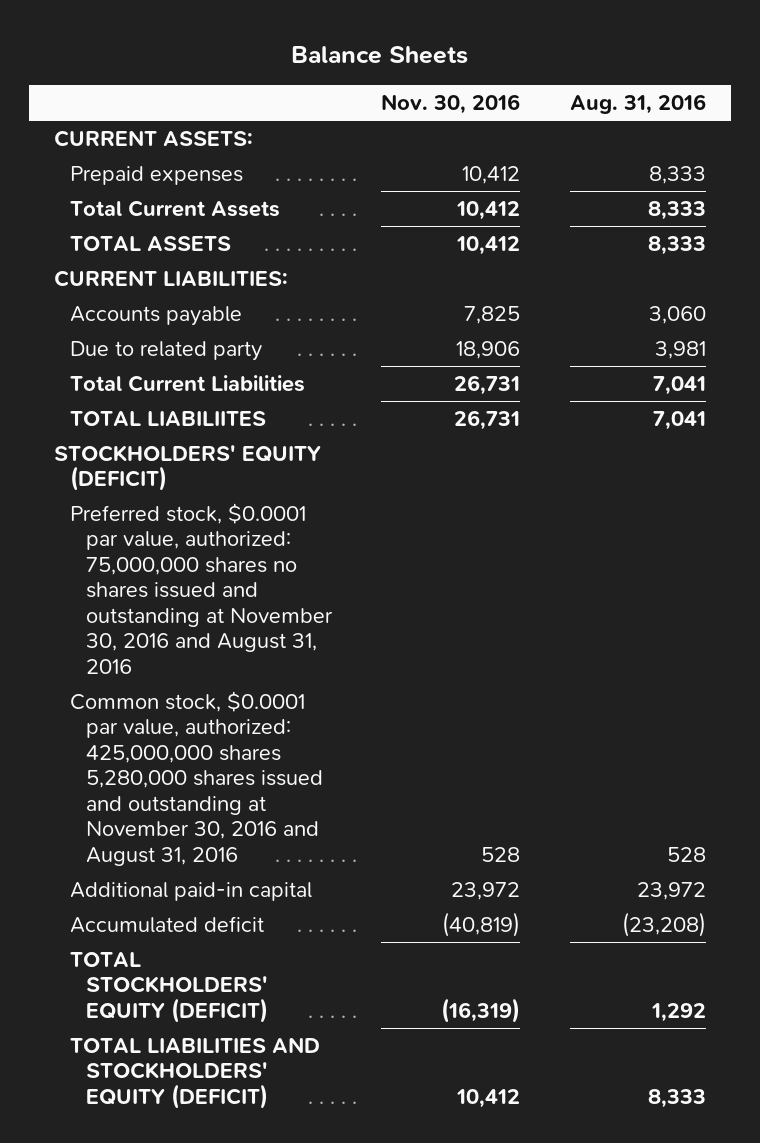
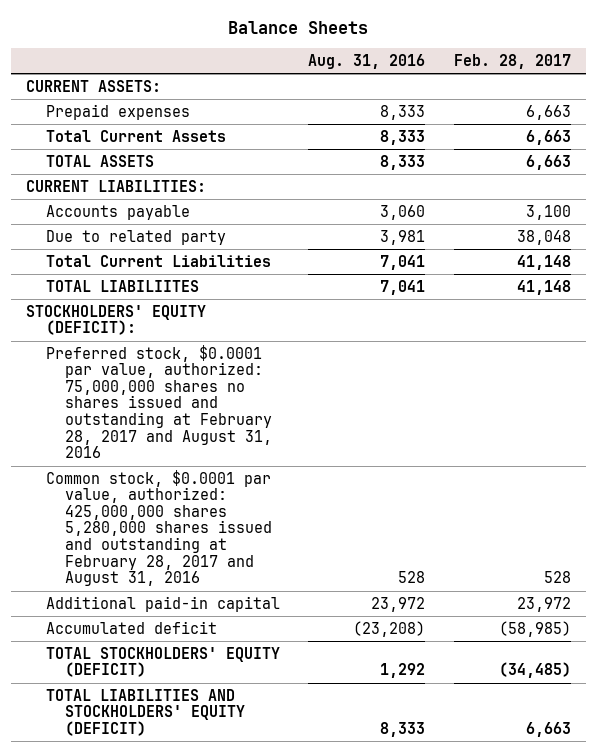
- | Nov. 30, 2016 | Aug. 31, 2016
+ | Aug. 31, 2016 | Feb. 28, 2017
- STOCKHOLDERS' EQUITY (DEFICIT)
- Preferred stock, $0.0001 par value, authorized: 75,000,000 shares no shares issued and outstanding at November 30, 2016 and August 31, 2016
- Common stock, $0.0001 par value, authorized: 425,000,000 shares 5,280,000 shares issued and outstanding at November 30, 2016 and August 31, 2016 | 528 | 528
+ STOCKHOLDERS' EQUITY (DEFICIT):
+ Preferred stock, $0.0001 par value, authorized: 75,000,000 shares no shares issued and outstanding at February 28, 2017 and August 31, 2016
+ Common stock, $0.0001 par value, authorized: 425,000,000 shares 5,280,000 shares issued and outstanding at February 28, 2017 and August 31, 2016 | 528 | 528

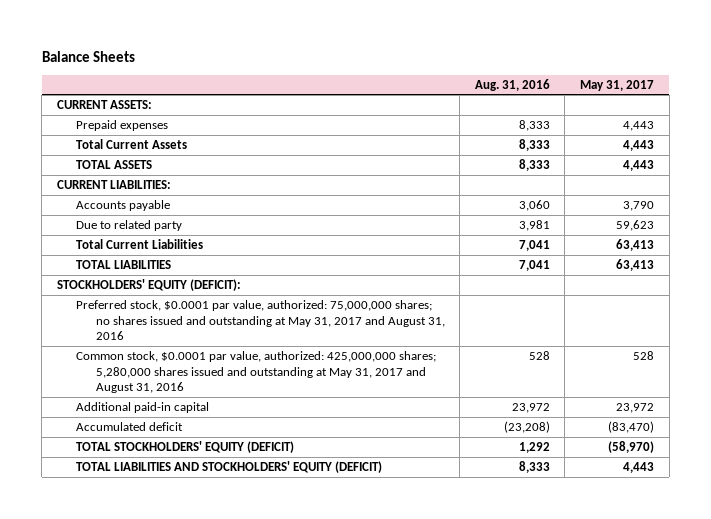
- | Aug. 31, 2016 | Feb. 28, 2017
+ | Aug. 31, 2016 | May 31, 2017
- TOTAL LIABILIITES | 7,041 | 41,148
+ TOTAL LIABILITIES | 7,041 | 63,413
- Preferred stock, $0.0001 par value, authorized: 75,000,000 shares no shares issued and outstanding at February 28, 2017 and August 31, 2016
- Common stock, $0.0001 par value, authorized: 425,000,000 shares 5,280,000 shares issued and outstanding at February 28, 2017 and August 31, 2016 | 528 | 528
+ Preferred stock, $0.0001 par value, authorized: 75,000,000 shares; no shares issued and outstanding at May 31, 2017 and August 31, 2016
+ Common stock, $0.0001 par value, authorized: 425,000,000 shares; 5,280,000 shares issued and outstanding at May 31, 2017 and August 31, 2016 | 528 | 528

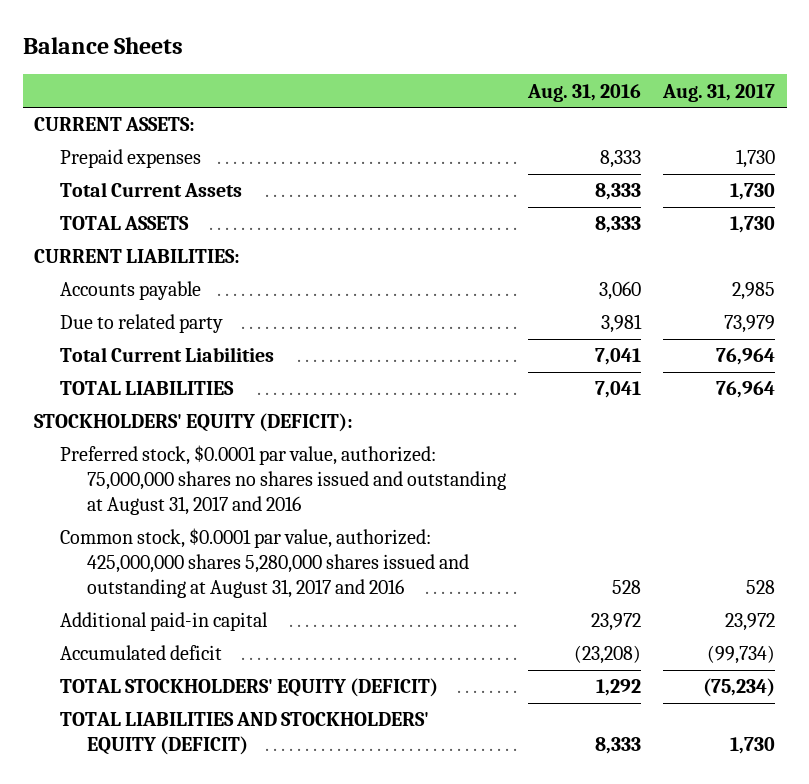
- | Aug. 31, 2016 | May 31, 2017
+ | Aug. 31, 2016 | Aug. 31, 2017
- Preferred stock, $0.0001 par value, authorized: 75,000,000 shares; no shares issued and outstanding at May 31, 2017 and August 31, 2016
- Common stock, $0.0001 par value, authorized: 425,000,000 shares; 5,280,000 shares issued and outstanding at May 31, 2017 and August 31, 2016 | 528 | 528
+ Preferred stock, $0.0001 par value, authorized: 75,000,000 shares no shares issued and outstanding at August 31, 2017 and 2016
+ Common stock, $0.0001 par value, authorized: 425,000,000 shares 5,280,000 shares issued and outstanding at August 31, 2017 and 2016 | 528 | 528

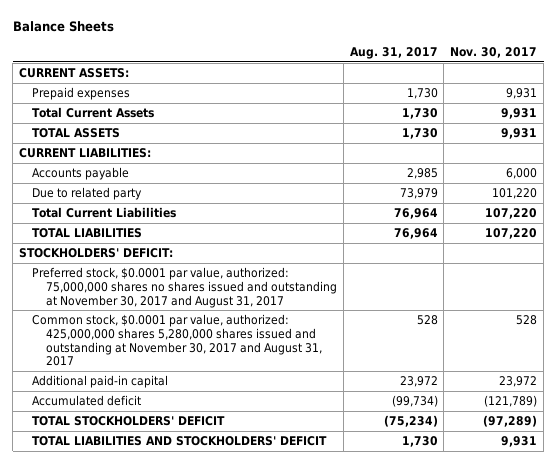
- | Aug. 31, 2016 | Aug. 31, 2017
+ | Aug. 31, 2017 | Nov. 30, 2017
- STOCKHOLDERS' EQUITY (DEFICIT):
- Preferred stock, $0.0001 par value, authorized: 75,000,000 shares no shares issued and outstanding at August 31, 2017 and 2016
- Common stock, $0.0001 par value, authorized: 425,000,000 shares 5,280,000 shares issued and outstanding at August 31, 2017 and 2016 | 528 | 528
+ STOCKHOLDERS' DEFICIT:
+ Preferred stock, $0.0001 par value, authorized: 75,000,000 shares no shares issued and outstanding at November 30, 2017 and August 31, 2017
+ Common stock, $0.0001 par value, authorized: 425,000,000 shares 5,280,000 shares issued and outstanding at November 30, 2017 and August 31, 2017 | 528 | 528
- TOTAL STOCKHOLDERS' EQUITY (DEFICIT) | 1,292 | (75,234)
- TOTAL LIABILITIES AND STOCKHOLDERS' EQUITY (DEFICIT) | 8,333 | 1,730
+ TOTAL STOCKHOLDERS' DEFICIT | (75,234) | (97,289)
+ TOTAL LIABILITIES AND STOCKHOLDERS' DEFICIT | 1,730 | 9,931

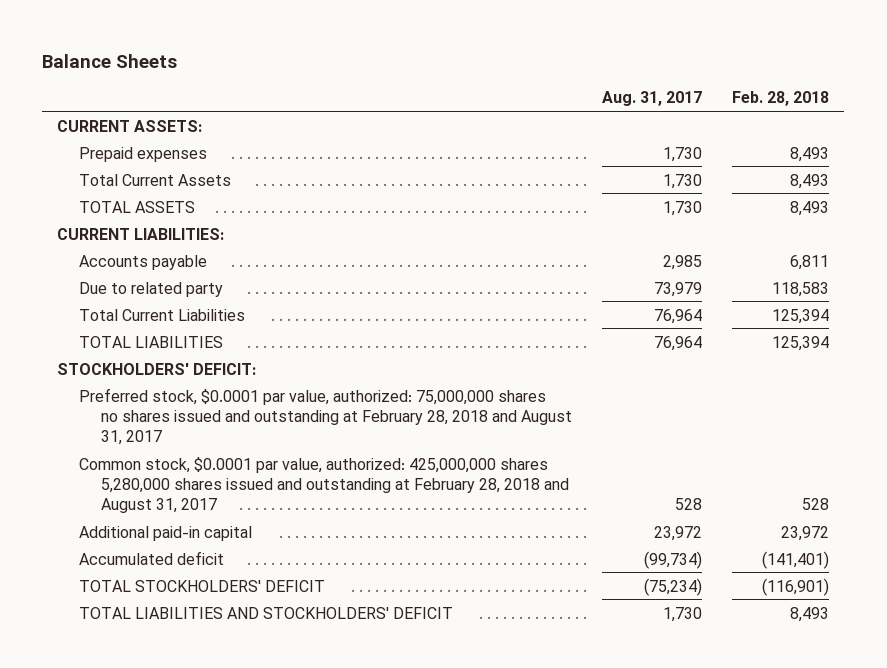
- | Aug. 31, 2017 | Nov. 30, 2017
+ | Aug. 31, 2017 | Feb. 28, 2018
- Preferred stock, $0.0001 par value, authorized: 75,000,000 shares no shares issued and outstanding at November 30, 2017 and August 31, 2017
- Common stock, $0.0001 par value, authorized: 425,000,000 shares 5,280,000 shares issued and outstanding at November 30, 2017 and August 31, 2017 | 528 | 528
+ Preferred stock, $0.0001 par value, authorized: 75,000,000 shares no shares issued and outstanding at February 28, 2018 and August 31, 2017
+ Common stock, $0.0001 par value, authorized: 425,000,000 shares 5,280,000 shares issued and outstanding at February 28, 2018 and August 31, 2017 | 528 | 528

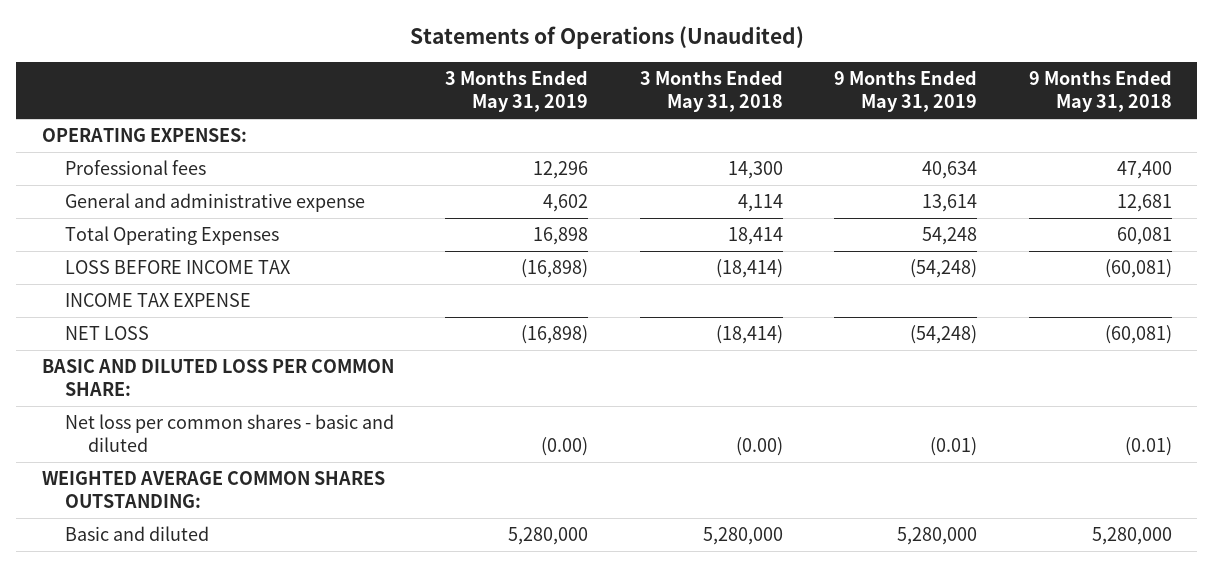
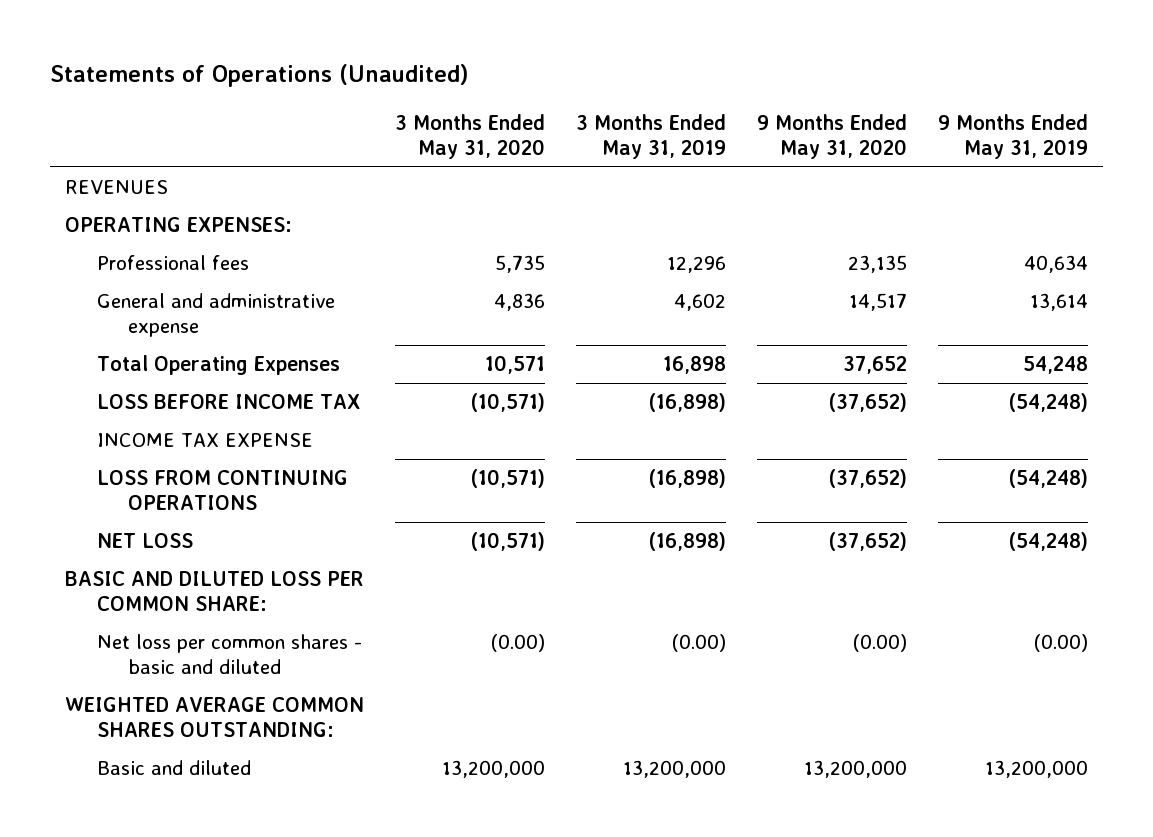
- | 3 Months Ended May 31, 2019 | 3 Months Ended May 31, 2018 | 9 Months Ended May 31, 2019 | 9 Months Ended May 31, 2018
+ | 3 Months Ended May 31, 2020 | 3 Months Ended May 31, 2019 | 9 Months Ended May 31, 2020 | 9 Months Ended May 31, 2019
+ REVENUES
+ LOSS FROM CONTINUING OPERATIONS | (10,571) | (16,898) | (37,652) | (54,248)
- Net loss per common shares - basic and diluted | (0.00) | (0.00) | (0.01) | (0.01)
+ Net loss per common shares - basic and diluted | (0.00) | (0.00) | (0.00) | (0.00)
- Basic and diluted | 5,280,000 | 5,280,000 | 5,280,000 | 5,280,000
+ Basic and diluted | 13,200,000 | 13,200,000 | 13,200,000 | 13,200,000

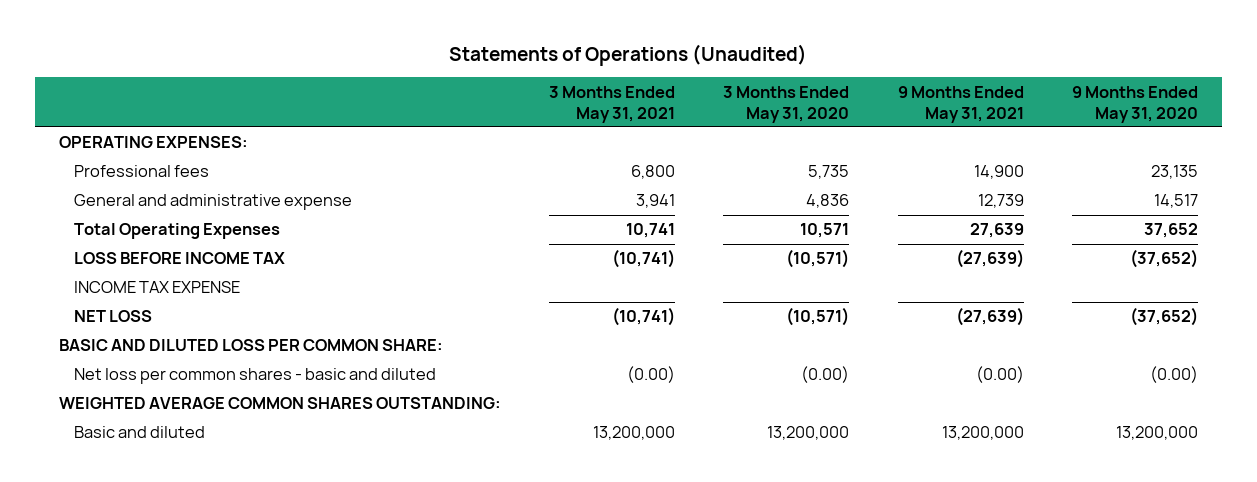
- | 3 Months Ended May 31, 2020 | 3 Months Ended May 31, 2019 | 9 Months Ended May 31, 2020 | 9 Months Ended May 31, 2019
+ | 3 Months Ended May 31, 2021 | 3 Months Ended May 31, 2020 | 9 Months Ended May 31, 2021 | 9 Months Ended May 31, 2020
- REVENUES
- LOSS FROM CONTINUING OPERATIONS | (10,571) | (16,898) | (37,652) | (54,248)

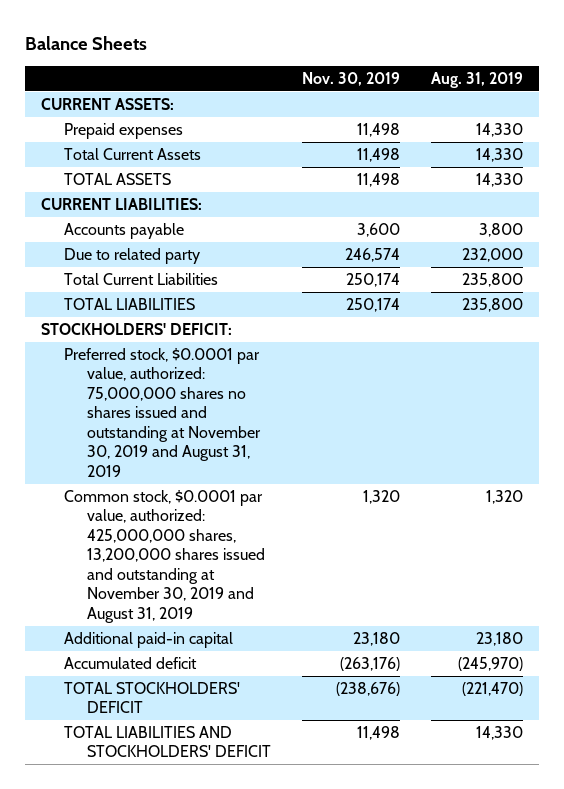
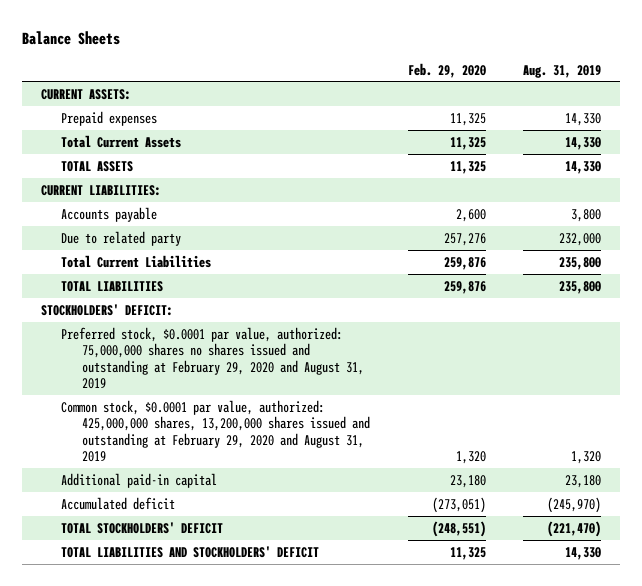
- | Nov. 30, 2019 | Aug. 31, 2019
+ | Feb. 29, 2020 | Aug. 31, 2019
- Preferred stock, $0.0001 par value, authorized: 75,000,000 shares no shares issued and outstanding at November 30, 2019 and August 31, 2019
- Common stock, $0.0001 par value, authorized: 425,000,000 shares, 13,200,000 shares issued and outstanding at November 30, 2019 and August 31, 2019 | 1,320 | 1,320
+ Preferred stock, $0.0001 par value, authorized: 75,000,000 shares no shares issued and outstanding at February 29, 2020 and August 31, 2019
+ Common stock, $0.0001 par value, authorized: 425,000,000 shares, 13,200,000 shares issued and outstanding at February 29, 2020 and August 31, 2019 | 1,320 | 1,320

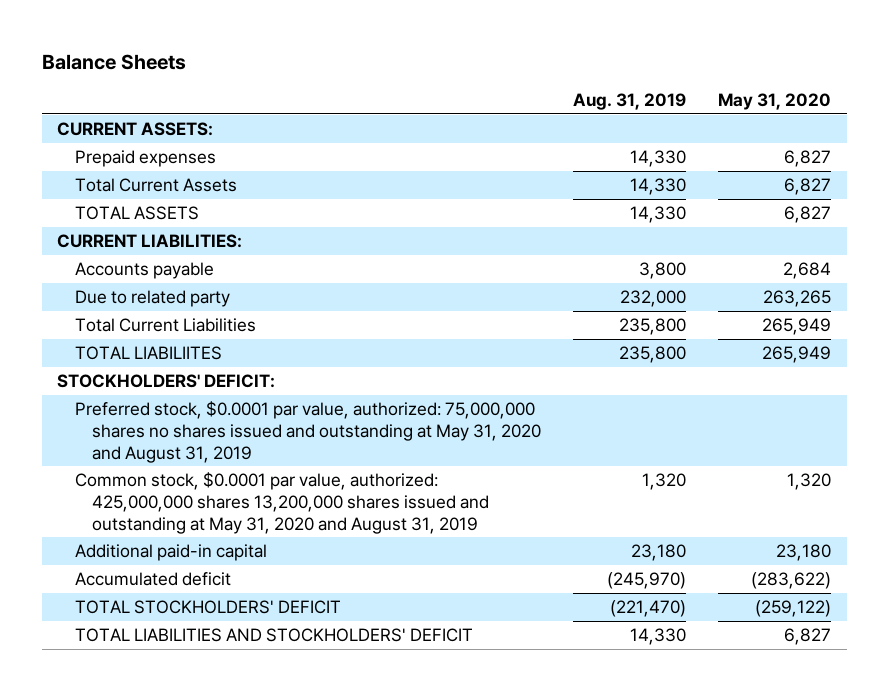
- | Feb. 29, 2020 | Aug. 31, 2019
+ | Aug. 31, 2019 | May 31, 2020
- TOTAL LIABILITIES | 259,876 | 235,800
+ TOTAL LIABILIITES | 235,800 | 265,949
- Preferred stock, $0.0001 par value, authorized: 75,000,000 shares no shares issued and outstanding at February 29, 2020 and August 31, 2019
- Common stock, $0.0001 par value, authorized: 425,000,000 shares, 13,200,000 shares issued and outstanding at February 29, 2020 and August 31, 2019 | 1,320 | 1,320
+ Preferred stock, $0.0001 par value, authorized: 75,000,000 shares no shares issued and outstanding at May 31, 2020 and August 31, 2019
+ Common stock, $0.0001 par value, authorized: 425,000,000 shares 13,200,000 shares issued and outstanding at May 31, 2020 and August 31, 2019 | 1,320 | 1,320

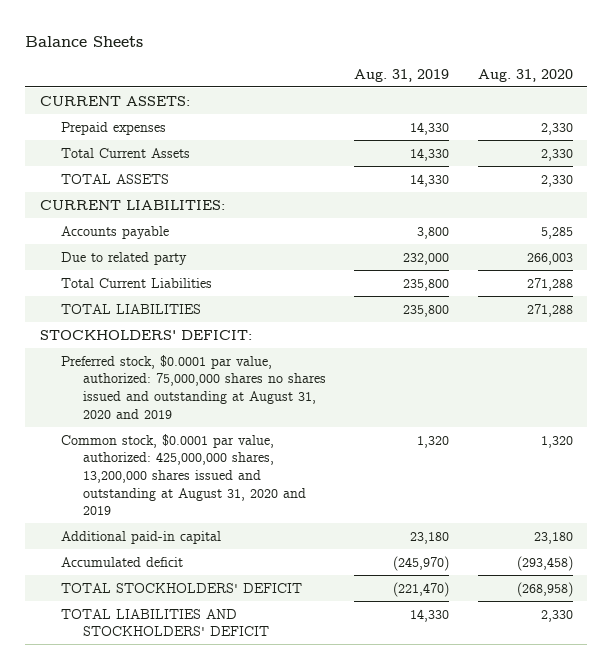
- | Aug. 31, 2019 | May 31, 2020
+ | Aug. 31, 2019 | Aug. 31, 2020
- TOTAL LIABILIITES | 235,800 | 265,949
+ TOTAL LIABILITIES | 235,800 | 271,288
- Preferred stock, $0.0001 par value, authorized: 75,000,000 shares no shares issued and outstanding at May 31, 2020 and August 31, 2019
- Common stock, $0.0001 par value, authorized: 425,000,000 shares 13,200,000 shares issued and outstanding at May 31, 2020 and August 31, 2019 | 1,320 | 1,320
+ Preferred stock, $0.0001 par value, authorized: 75,000,000 shares no shares issued and outstanding at August 31, 2020 and 2019
+ Common stock, $0.0001 par value, authorized: 425,000,000 shares, 13,200,000 shares issued and outstanding at August 31, 2020 and 2019 | 1,320 | 1,320

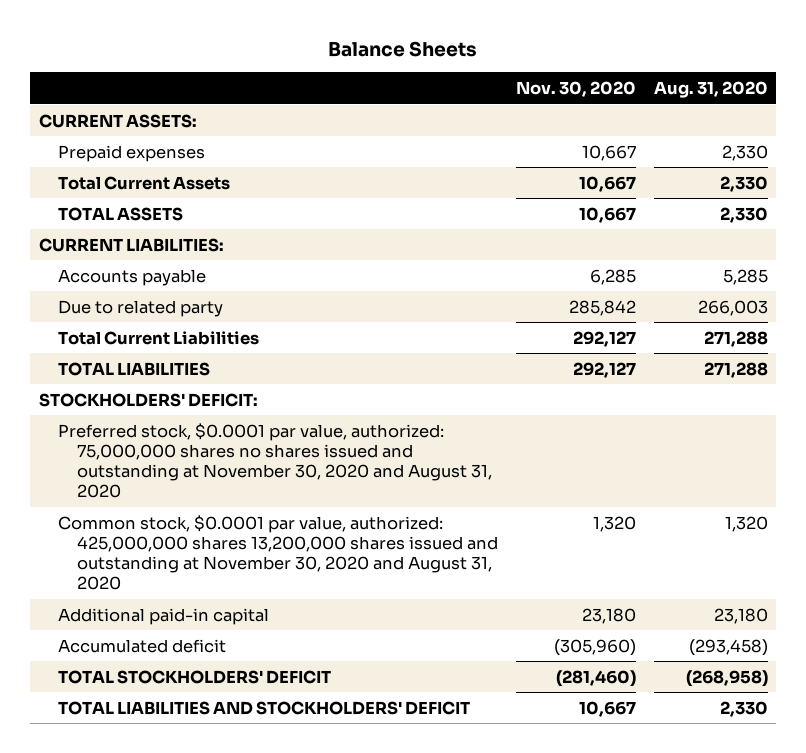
- | Aug. 31, 2019 | Aug. 31, 2020
+ | Nov. 30, 2020 | Aug. 31, 2020
- Preferred stock, $0.0001 par value, authorized: 75,000,000 shares no shares issued and outstanding at August 31, 2020 and 2019
- Common stock, $0.0001 par value, authorized: 425,000,000 shares, 13,200,000 shares issued and outstanding at August 31, 2020 and 2019 | 1,320 | 1,320
+ Preferred stock, $0.0001 par value, authorized: 75,000,000 shares no shares issued and outstanding at November 30, 2020 and August 31, 2020
+ Common stock, $0.0001 par value, authorized: 425,000,000 shares 13,200,000 shares issued and outstanding at November 30, 2020 and August 31, 2020 | 1,320 | 1,320

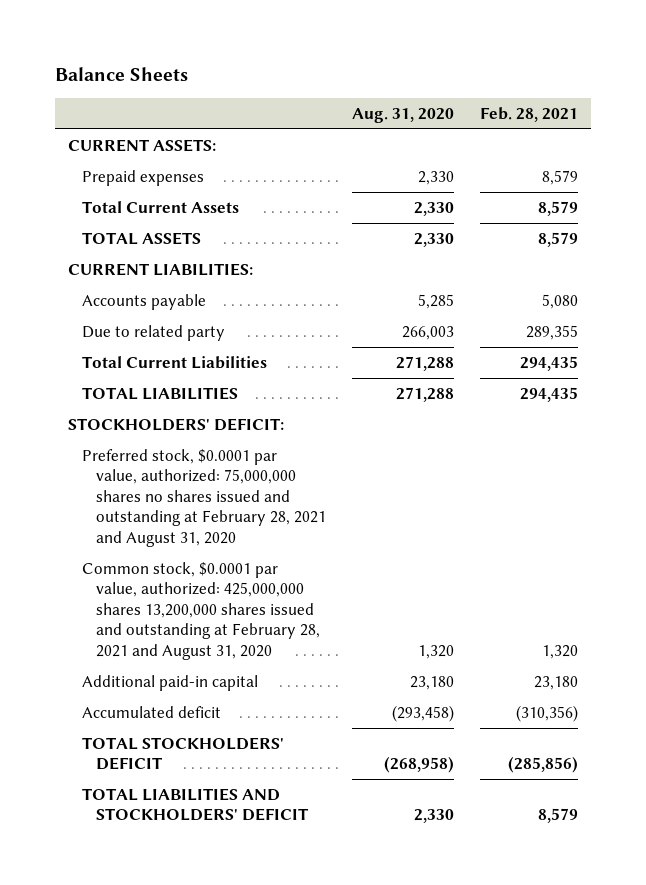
- | Nov. 30, 2020 | Aug. 31, 2020
+ | Aug. 31, 2020 | Feb. 28, 2021
- Preferred stock, $0.0001 par value, authorized: 75,000,000 shares no shares issued and outstanding at November 30, 2020 and August 31, 2020
- Common stock, $0.0001 par value, authorized: 425,000,000 shares 13,200,000 shares issued and outstanding at November 30, 2020 and August 31, 2020 | 1,320 | 1,320
+ Preferred stock, $0.0001 par value, authorized: 75,000,000 shares no shares issued and outstanding at February 28, 2021 and August 31, 2020
+ Common stock, $0.0001 par value, authorized: 425,000,000 shares 13,200,000 shares issued and outstanding at February 28, 2021 and August 31, 2020 | 1,320 | 1,320

